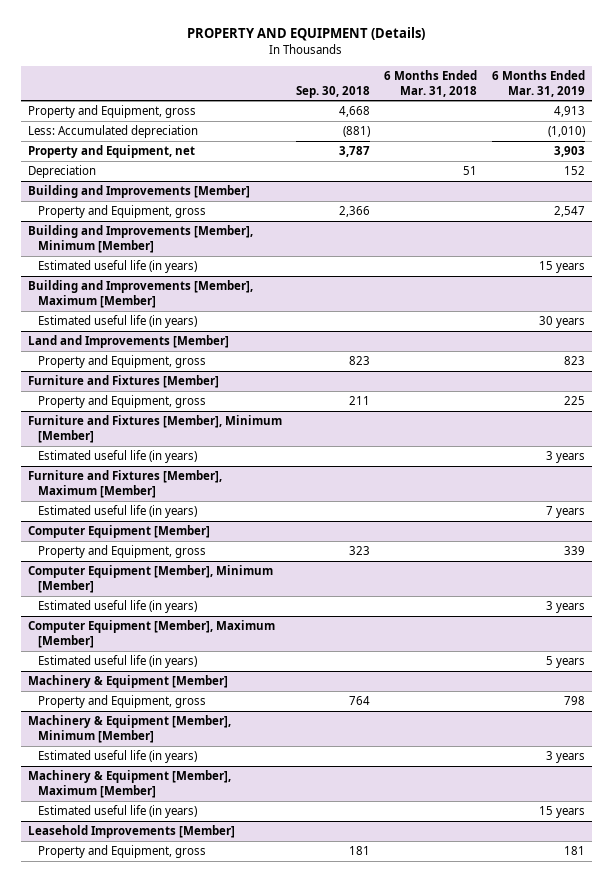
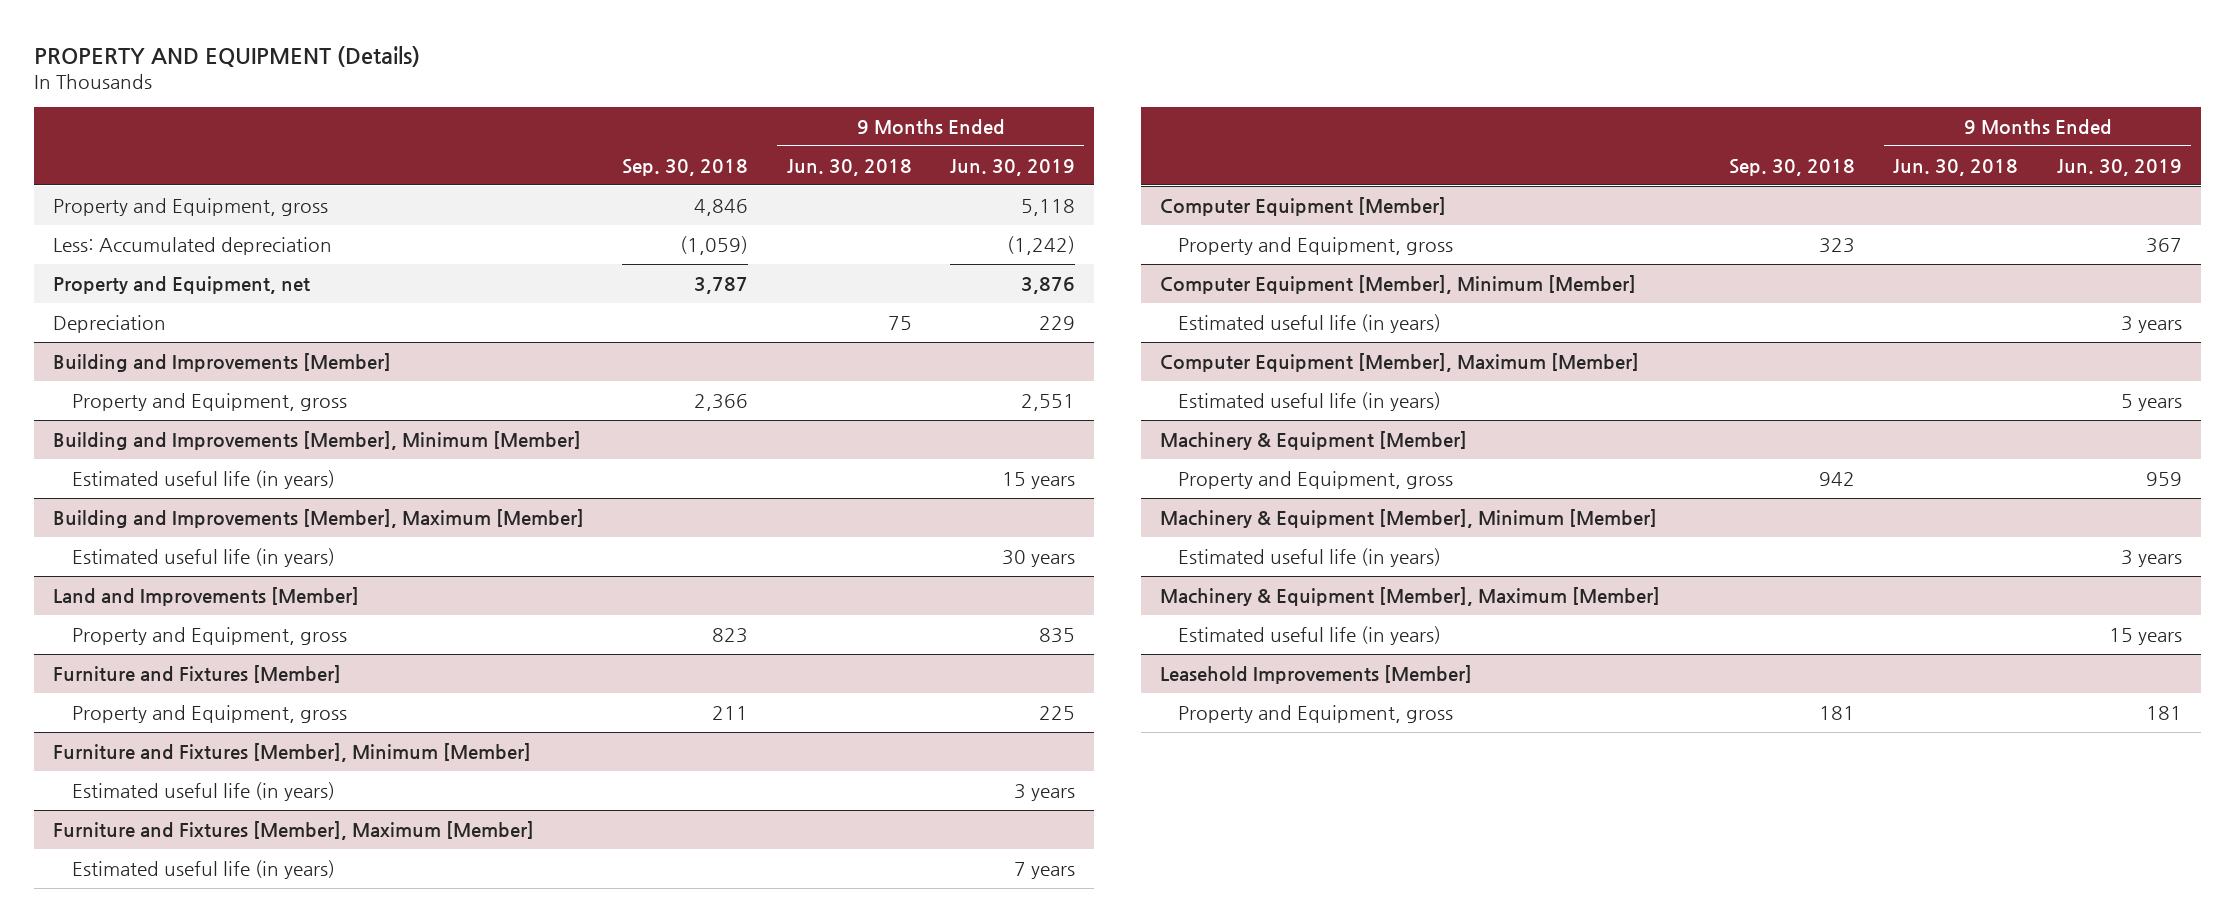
- | Sep. 30, 2018 | 6 Months Ended Mar. 31, 2018 | 6 Months Ended Mar. 31, 2019
+ | Sep. 30, 2018 | 9 Months Ended Jun. 30, 2018 | 9 Months Ended Jun. 30, 2019
- Property and Equipment, gross | 4,668 | | 4,913
- Less: Accumulated depreciation | (881) | | (1,010)
+ Property and Equipment, gross | 4,846 | | 5,118
+ Less: Accumulated depreciation | (1,059) | | (1,242)
@ Machinery & Equipment [Member]
- Property and Equipment, gross | 764 | | 798
+ Property and Equipment, gross | 942 | | 959

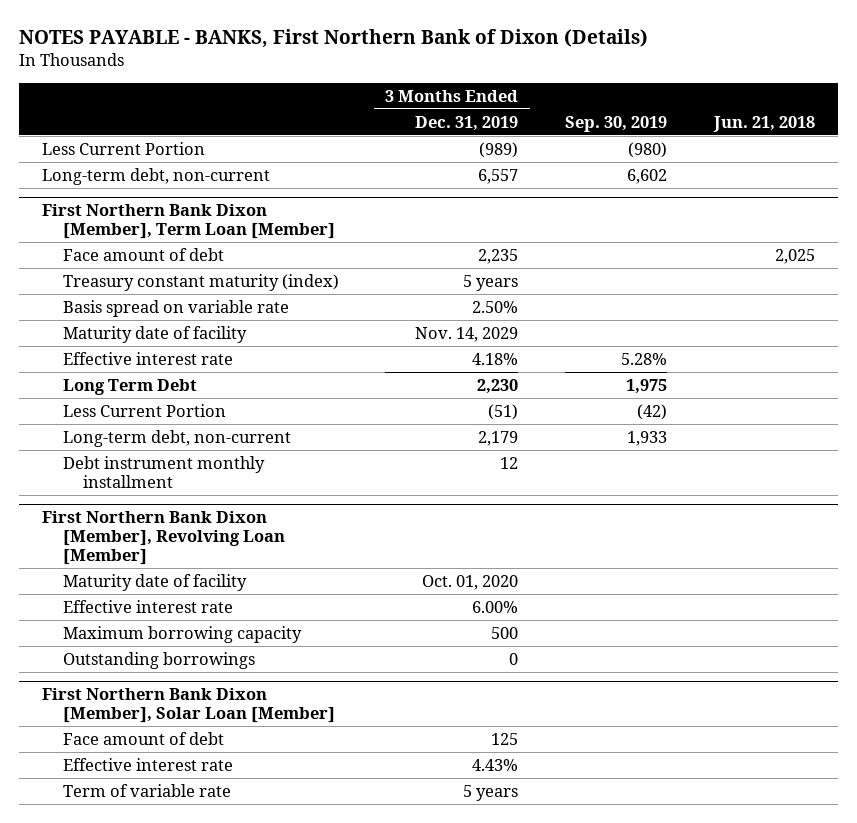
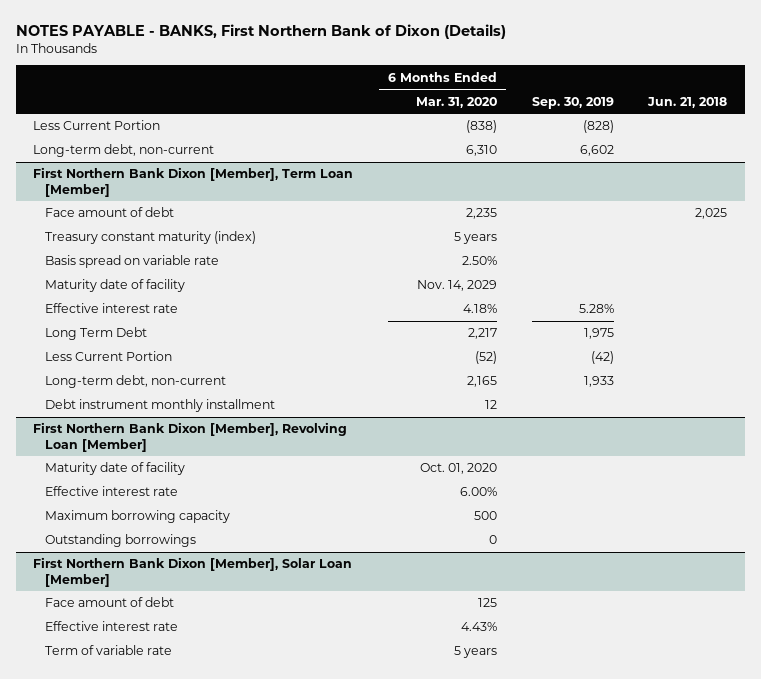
- | 3 Months Ended Dec. 31, 2019 | Sep. 30, 2019 | Jun. 21, 2018
+ | 6 Months Ended Mar. 31, 2020 | Sep. 30, 2019 | Jun. 21, 2018
- Less Current Portion | (989) | (980) |
+ Less Current Portion | (838) | (828) |

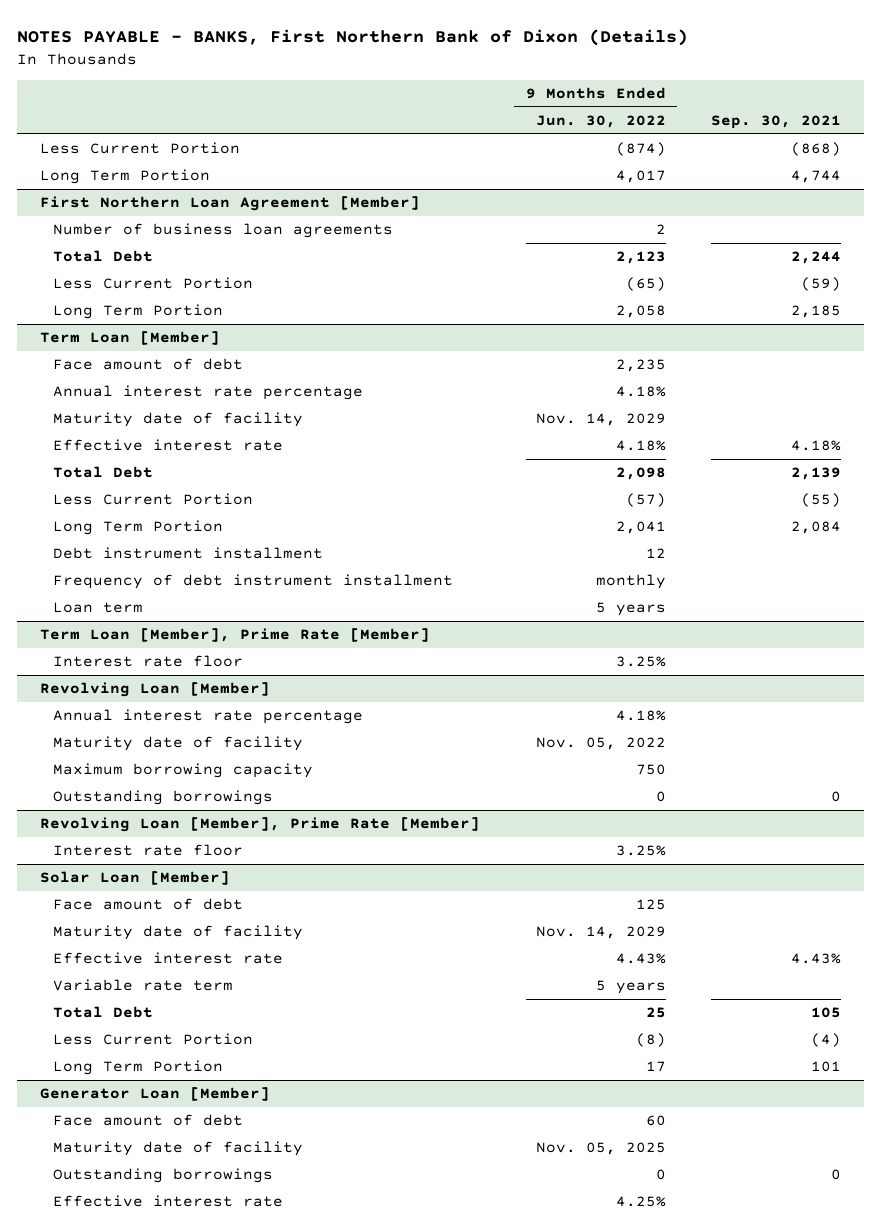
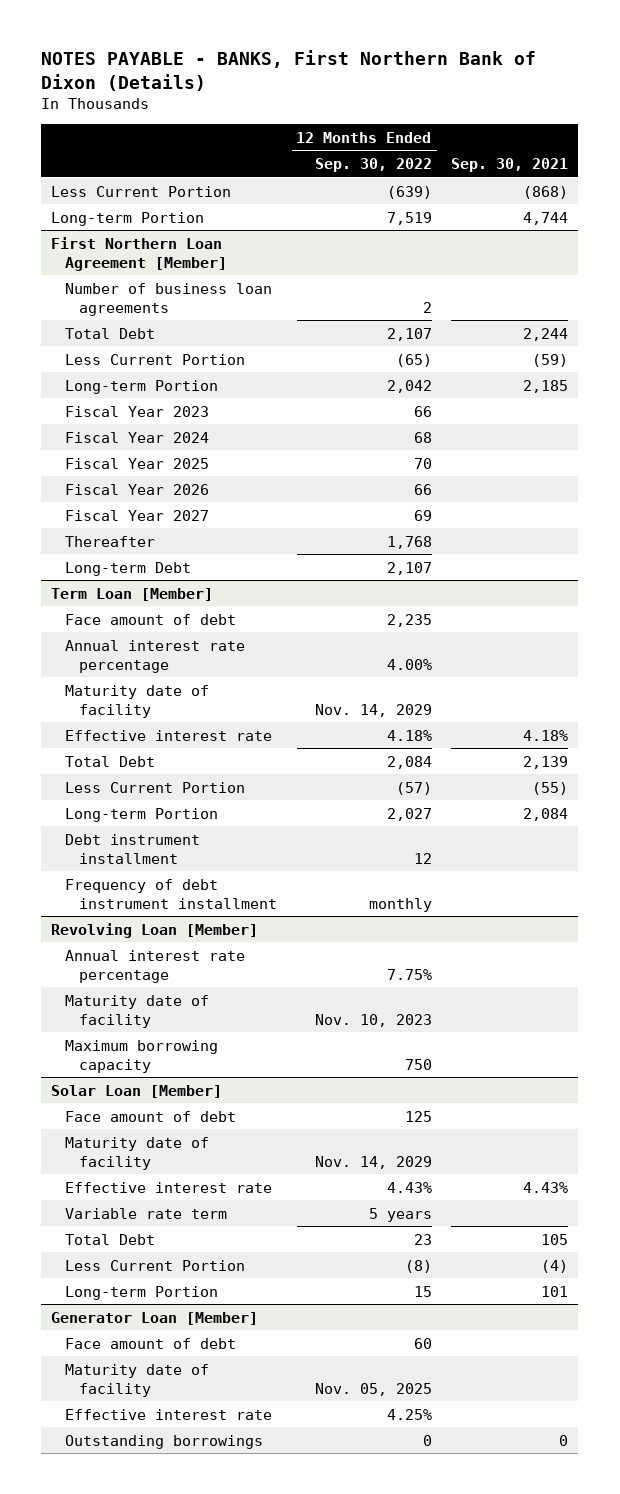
- | 9 Months Ended Jun. 30, 2022 | Sep. 30, 2021
+ | 12 Months Ended Sep. 30, 2022 | Sep. 30, 2021
- Long Term Portion | 4,017 | 4,744
+ Long-term Portion | 7,519 | 4,744
@ First Northern Loan Agreement [Member]
- Long Term Portion | 2,058 | 2,185
+ Long-term Portion | 2,042 | 2,185
+ Fiscal Year 2023 | 66 |
+ Fiscal Year 2024 | 68 |
+ Fiscal Year 2025 | 70 |
+ Fiscal Year 2026 | 66 |
+ Fiscal Year 2027 | 69 |
+ Thereafter | 1,768 |
+ Long-term Debt | 2,107 |
@ Term Loan [Member]
- Long Term Portion | 2,041 | 2,084
+ Long-term Portion | 2,027 | 2,084
- Loan term | 5 years |
- Term Loan [Member], Prime Rate [Member]
- Interest rate floor | 3.25% |
@ Revolving Loan [Member]
- Outstanding borrowings | 0 | 0
- Revolving Loan [Member], Prime Rate [Member]
- Interest rate floor | 3.25% |
@ Solar Loan [Member]
- Long Term Portion | 17 | 101
+ Long-term Portion | 15 | 101
@ Generator Loan [Member]
moved down: Outstanding borrowings | 0 | 0

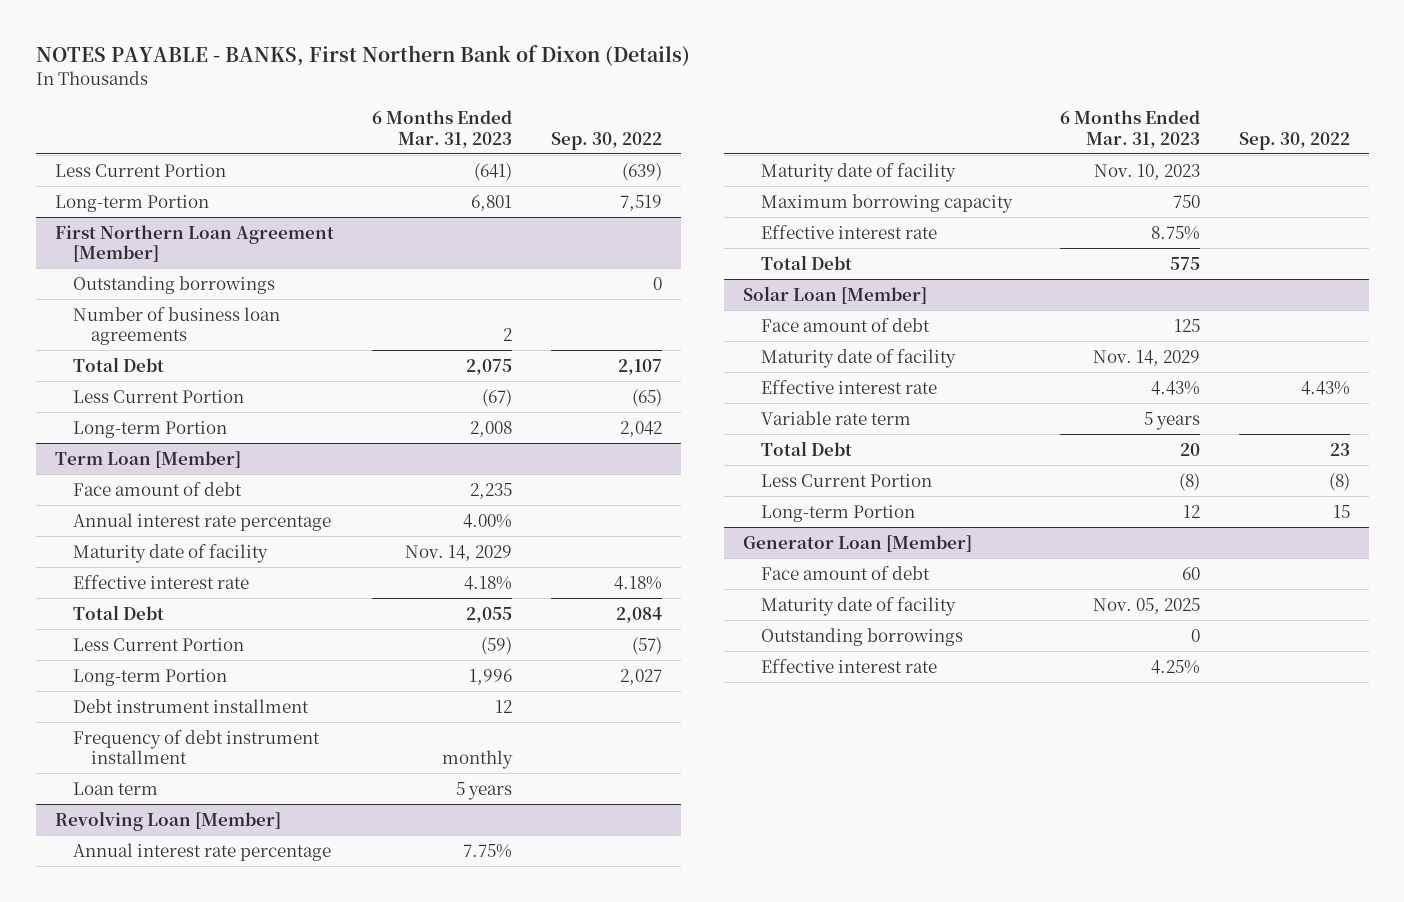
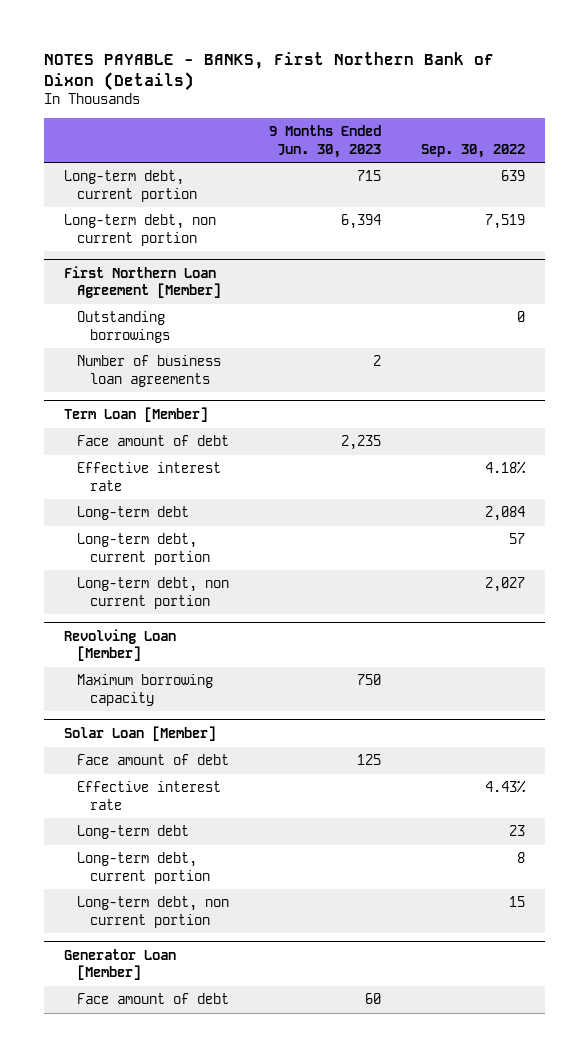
- | 6 Months Ended Mar. 31, 2023 | Sep. 30, 2022
+ | 9 Months Ended Jun. 30, 2023 | Sep. 30, 2022
- Less Current Portion | (641) | (639)
- Long-term Portion | 6,801 | 7,519
+ Long-term debt, current portion | 715 | 639
+ Long-term debt, non current portion | 6,394 | 7,519
@ First Northern Loan Agreement [Member]
- Total Debt | 2,075 | 2,107
- Less Current Portion | (67) | (65)
- Long-term Portion | 2,008 | 2,042
@ Term Loan [Member]
- Annual interest rate percentage | 4.00% |
- Maturity date of facility | Nov. 14, 2029 |
- Total Debt | 2,055 | 2,084
- Less Current Portion | (59) | (57)
- Long-term Portion | 1,996 | 2,027
- Debt instrument installment | 12 |
- Frequency of debt instrument installment | monthly |
- Loan term | 5 years |
+ Long-term debt | | 2,084
+ Long-term debt, current portion | | 57
+ Long-term debt, non current portion | | 2,027
@ Revolving Loan [Member]
- Annual interest rate percentage | 7.75% |
- Maturity date of facility | Nov. 10, 2023 |
- Effective interest rate | 8.75% |
- Total Debt | 575 |
@ Solar Loan [Member]
- Maturity date of facility | Nov. 14, 2029 |
- Variable rate term | 5 years |
- Total Debt | 20 | 23
- Less Current Portion | (8) | (8)
- Long-term Portion | 12 | 15
+ Long-term debt | | 23
+ Long-term debt, current portion | | 8
+ Long-term debt, non current portion | | 15
@ Generator Loan [Member]
- Maturity date of facility | Nov. 05, 2025 |
- Outstanding borrowings | 0 |
- Effective interest rate | 4.25% |

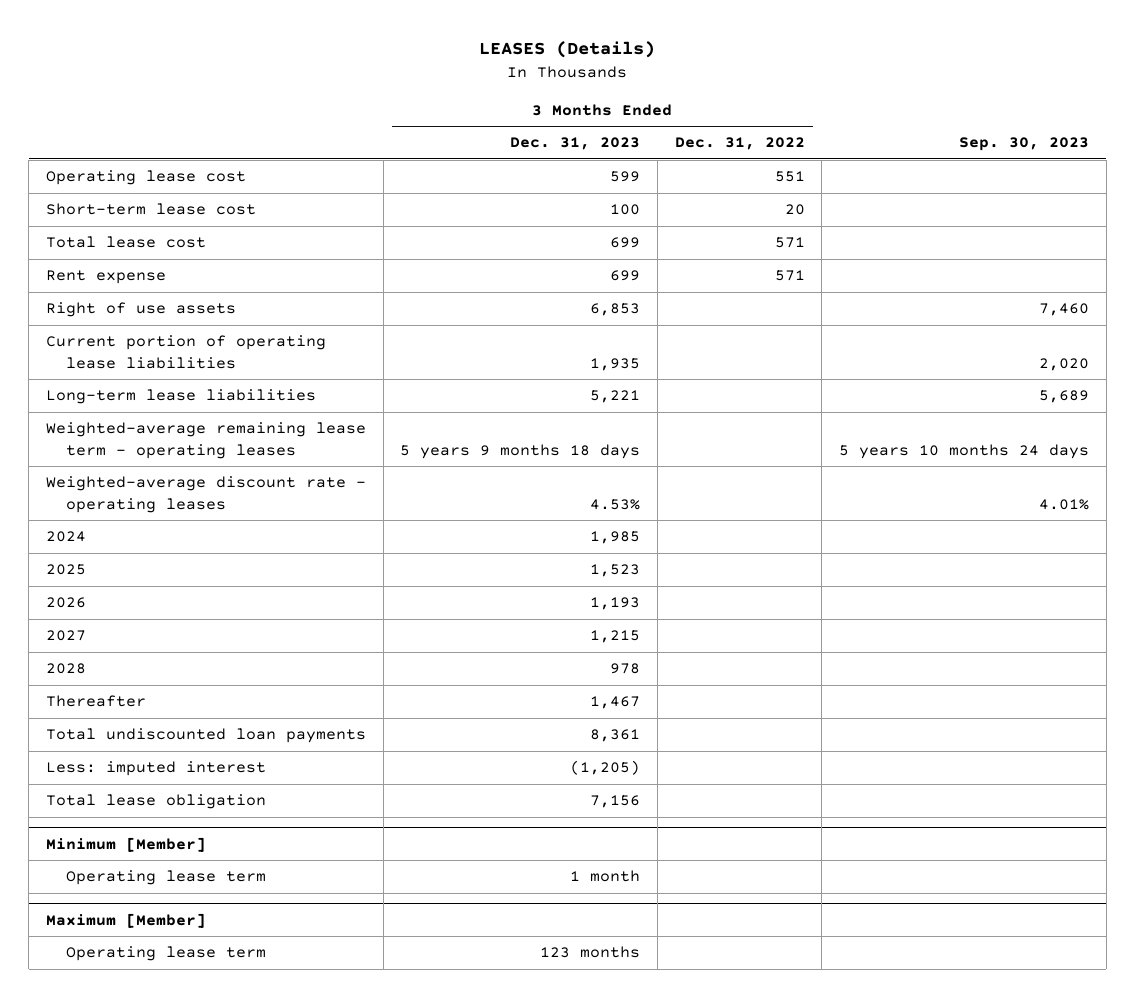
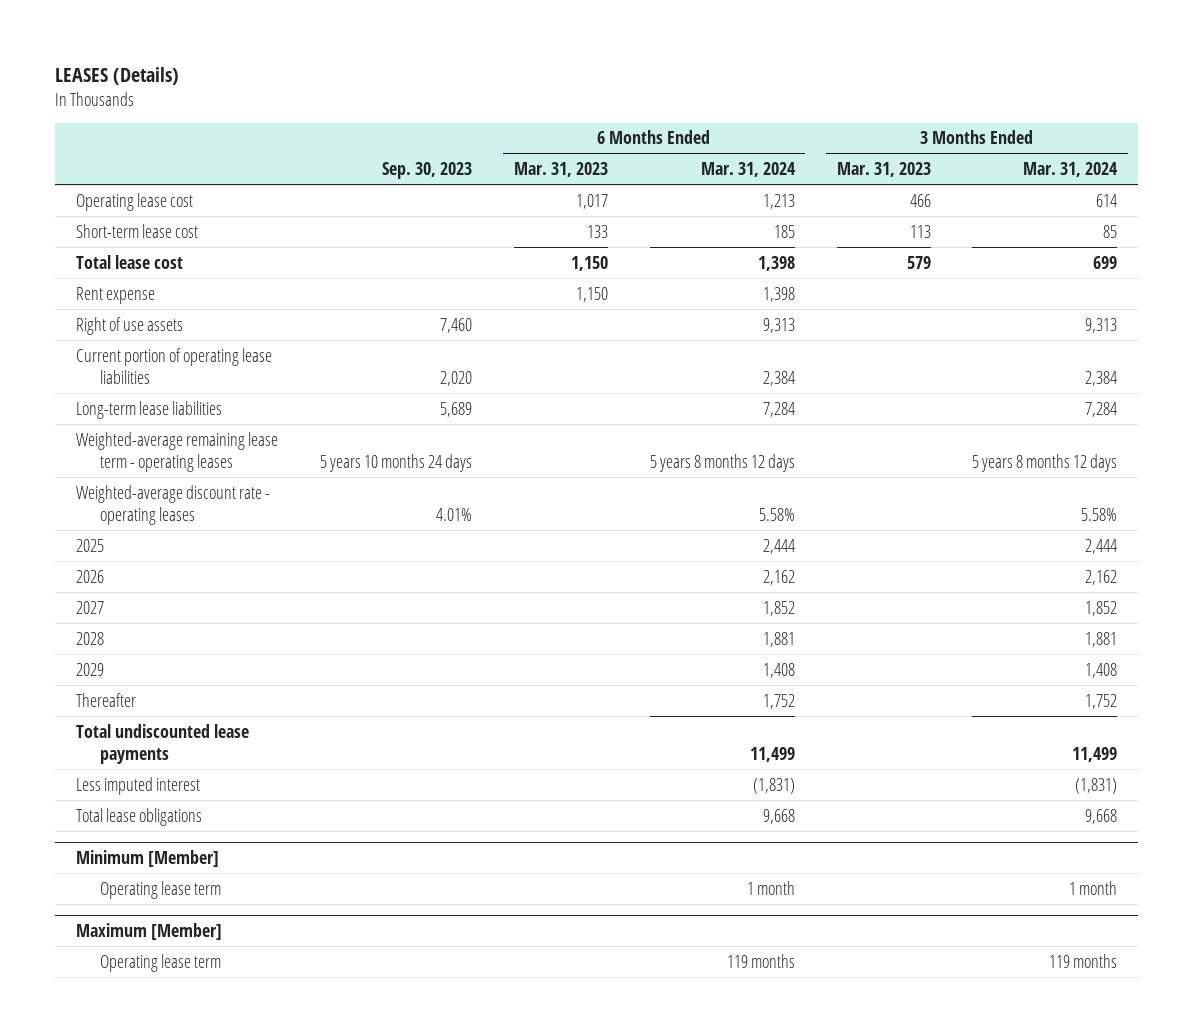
- | 3 Months Ended Dec. 31, 2023 | 3 Months Ended Dec. 31, 2022 | Sep. 30, 2023
+ | Sep. 30, 2023 | 6 Months Ended Mar. 31, 2023 | 6 Months Ended Mar. 31, 2024 | 3 Months Ended Mar. 31, 2023 | 3 Months Ended Mar. 31, 2024
- 2024 | 1,985 | |
+ 2029 | | | 1,408 | | 1,408
- Total undiscounted loan payments | 8,361 | |
- Less: imputed interest | (1,205) | |
- Total lease obligation | 7,156 | |
+ Total undiscounted lease payments | | | 11,499 | | 11,499
+ Less imputed interest | | | (1,831) | | (1,831)
+ Total lease obligations | | | 9,668 | | 9,668

